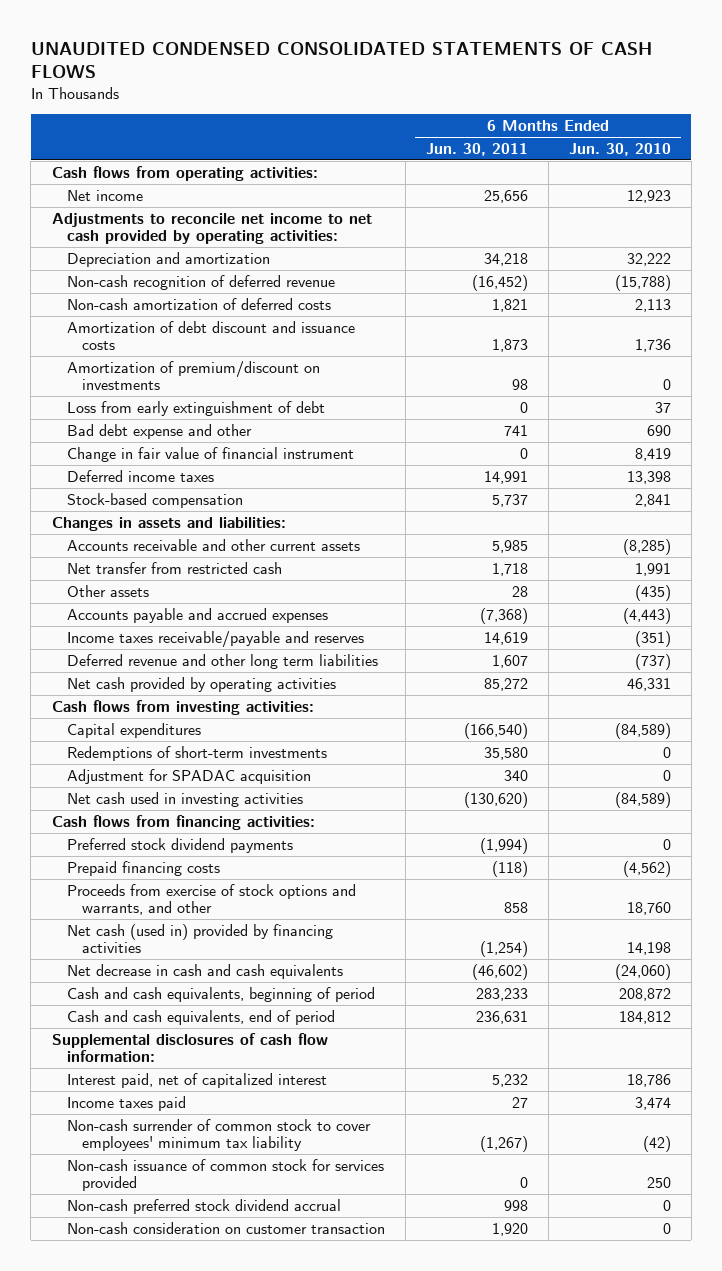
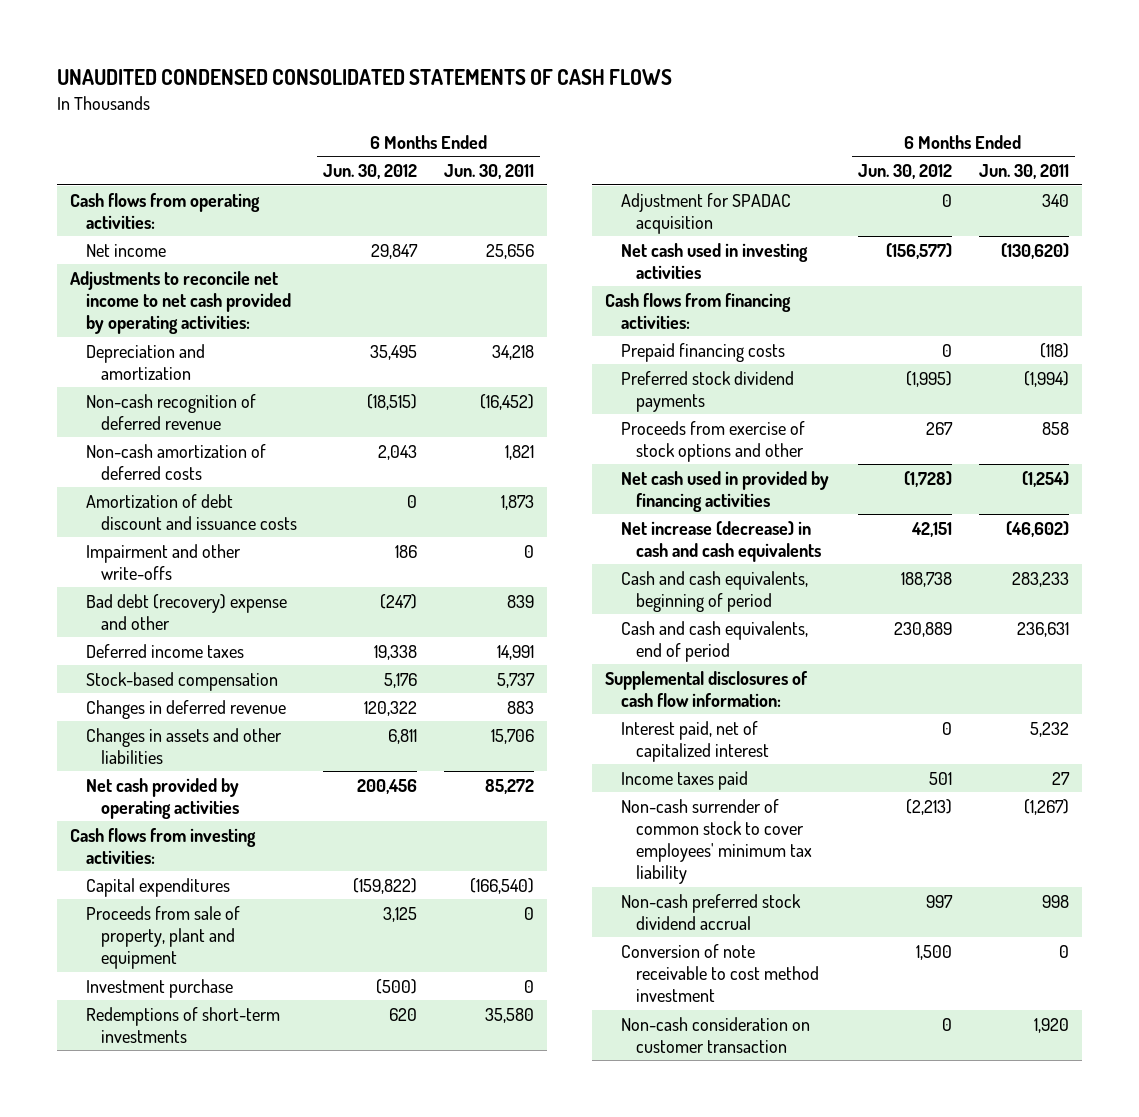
- | 6 Months Ended Jun. 30, 2011 | 6 Months Ended Jun. 30, 2010
+ | 6 Months Ended Jun. 30, 2012 | 6 Months Ended Jun. 30, 2011
- Amortization of premium/discount on investments | 98 | 0
- Loss from early extinguishment of debt | 0 | 37
- Bad debt expense and other | 741 | 690
- Change in fair value of financial instrument | 0 | 8,419
+ Impairment and other write-offs | 186 | 0
+ Bad debt (recovery) expense and other | (247) | 839
- Changes in assets and liabilities:
- Accounts receivable and other current assets | 5,985 | (8,285)
- Net transfer from restricted cash | 1,718 | 1,991
- Other assets | 28 | (435)
- Accounts payable and accrued expenses | (7,368) | (4,443)
- Income taxes receivable/payable and reserves | 14,619 | (351)
- Deferred revenue and other long term liabilities | 1,607 | (737)
+ Changes in deferred revenue | 120,322 | 883
+ Changes in assets and other liabilities | 6,811 | 15,706
+ Proceeds from sale of property, plant and equipment | 3,125 | 0
+ Investment purchase | (500) | 0
- Proceeds from exercise of stock options and warrants, and other | 858 | 18,760
- Net cash (used in) provided by financing activities | (1,254) | 14,198
- Net decrease in cash and cash equivalents | (46,602) | (24,060)
moved down: Preferred stock dividend payments | (1,995) | (1,994)
+ Proceeds from exercise of stock options and other | 267 | 858
+ Net cash used in provided by financing activities | (1,728) | (1,254)
+ Net increase (decrease) in cash and cash equivalents | 42,151 | (46,602)
- Non-cash issuance of common stock for services provided | 0 | 250
+ Conversion of note receivable to cost method investment | 1,500 | 0

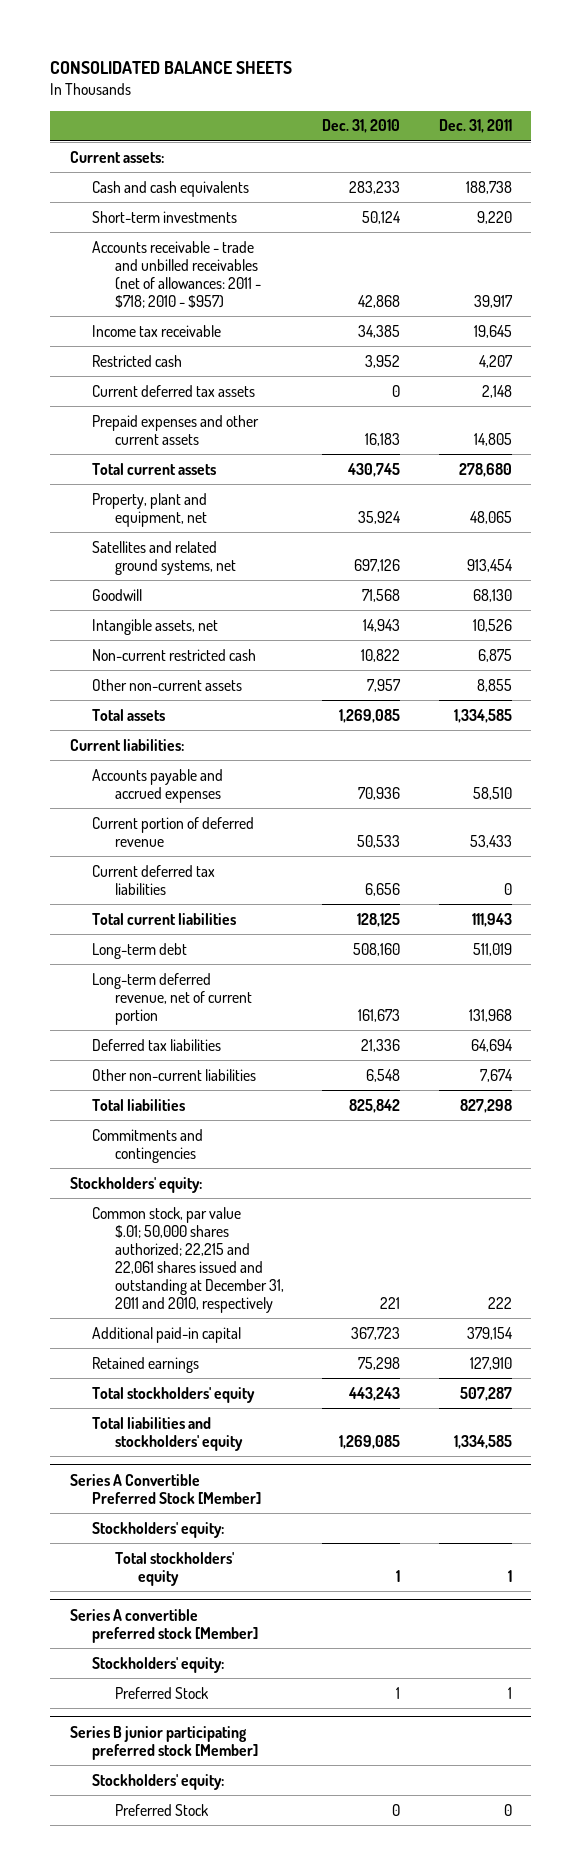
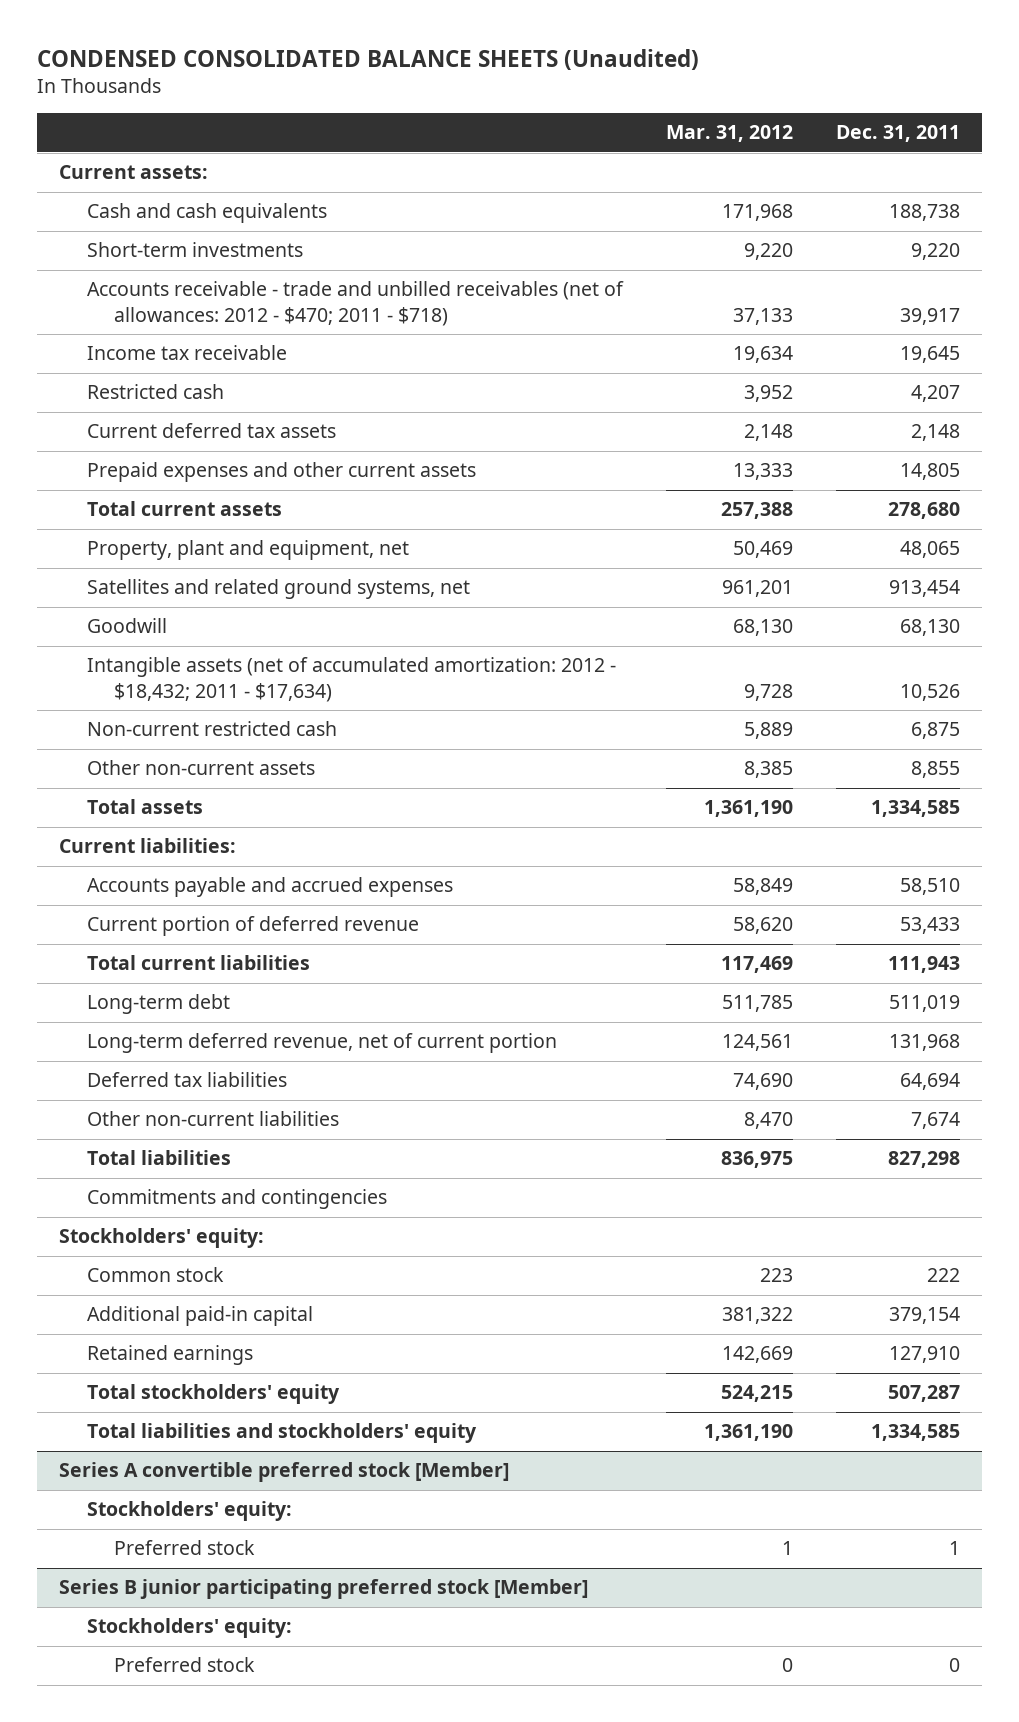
- CONSOLIDATED BALANCE SHEETS
+ CONDENSED CONSOLIDATED BALANCE SHEETS (Unaudited)
- | Dec. 31, 2010 | Dec. 31, 2011
+ | Mar. 31, 2012 | Dec. 31, 2011
- Accounts receivable - trade and unbilled receivables (net of allowances: 2011 - $718; 2010 - $957) | 42,868 | 39,917
+ Accounts receivable - trade and unbilled receivables (net of allowances: 2012 - $470; 2011 - $718) | 37,133 | 39,917
- Intangible assets, net | 14,943 | 10,526
+ Intangible assets (net of accumulated amortization: 2012 - $18,432; 2011 - $17,634) | 9,728 | 10,526
- Current deferred tax liabilities | 6,656 | 0
- Common stock, par value $.01; 50,000 shares authorized; 22,215 and 22,061 shares issued and outstanding at December 31, 2011 and 2010, respectively | 221 | 222
+ Common stock | 223 | 222
- Series A Convertible Preferred Stock [Member]
- Stockholders' equity:
- Total stockholders' equity | 1 | 1
@ Series A convertible preferred stock [Member]
- Preferred Stock | 1 | 1
+ Preferred stock | 1 | 1
@ Series B junior participating preferred stock [Member]
- Preferred Stock | 0 | 0
+ Preferred stock | 0 | 0

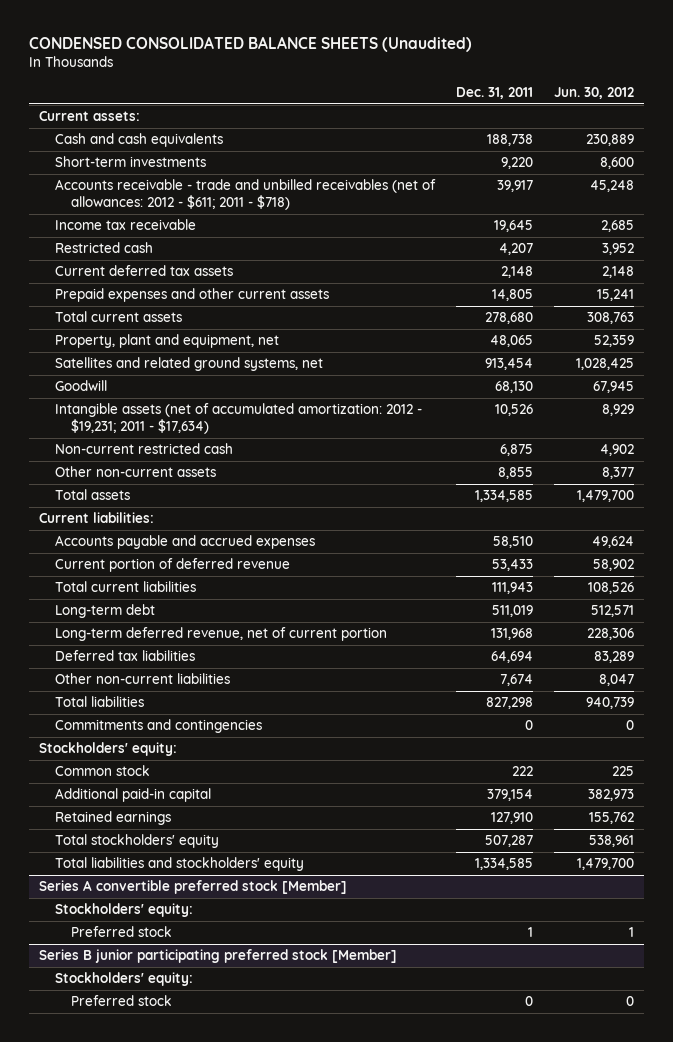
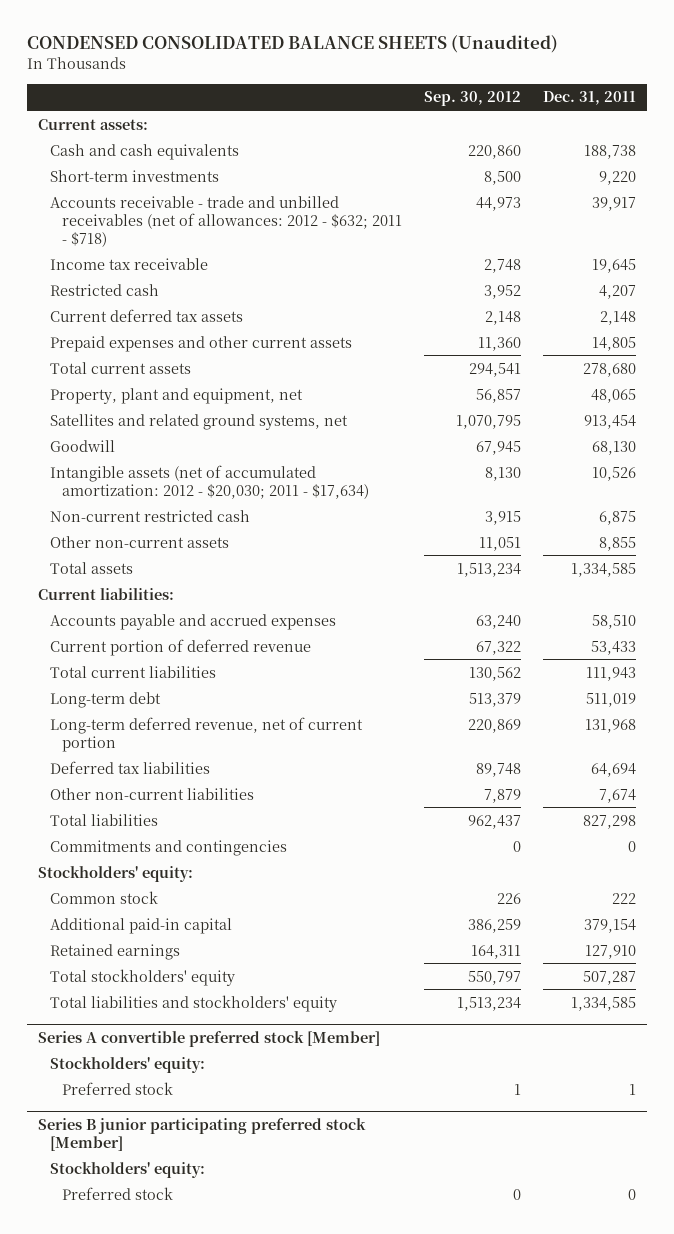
- | Dec. 31, 2011 | Jun. 30, 2012
+ | Sep. 30, 2012 | Dec. 31, 2011
- Accounts receivable - trade and unbilled receivables (net of allowances: 2012 - $611; 2011 - $718) | 39,917 | 45,248
+ Accounts receivable - trade and unbilled receivables (net of allowances: 2012 - $632; 2011 - $718) | 44,973 | 39,917
- Intangible assets (net of accumulated amortization: 2012 - $19,231; 2011 - $17,634) | 10,526 | 8,929
+ Intangible assets (net of accumulated amortization: 2012 - $20,030; 2011 - $17,634) | 8,130 | 10,526

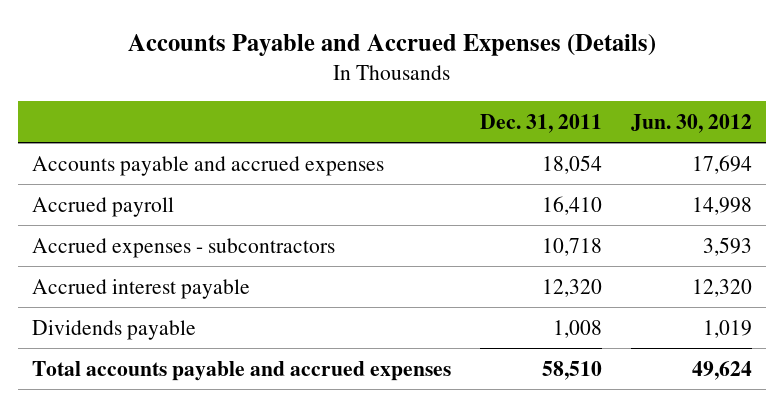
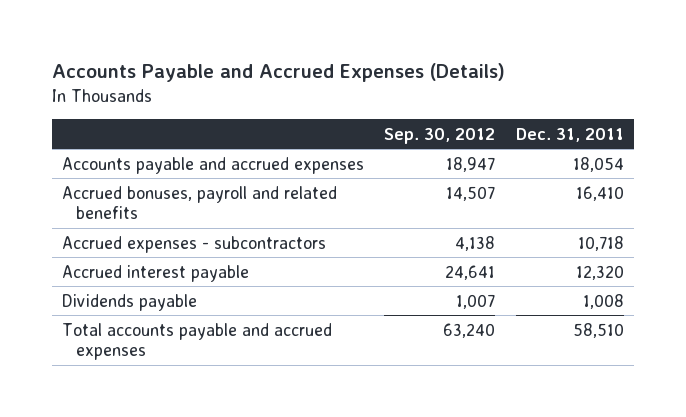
- | Dec. 31, 2011 | Jun. 30, 2012
+ | Sep. 30, 2012 | Dec. 31, 2011
- Accrued payroll | 16,410 | 14,998
+ Accrued bonuses, payroll and related benefits | 14,507 | 16,410

